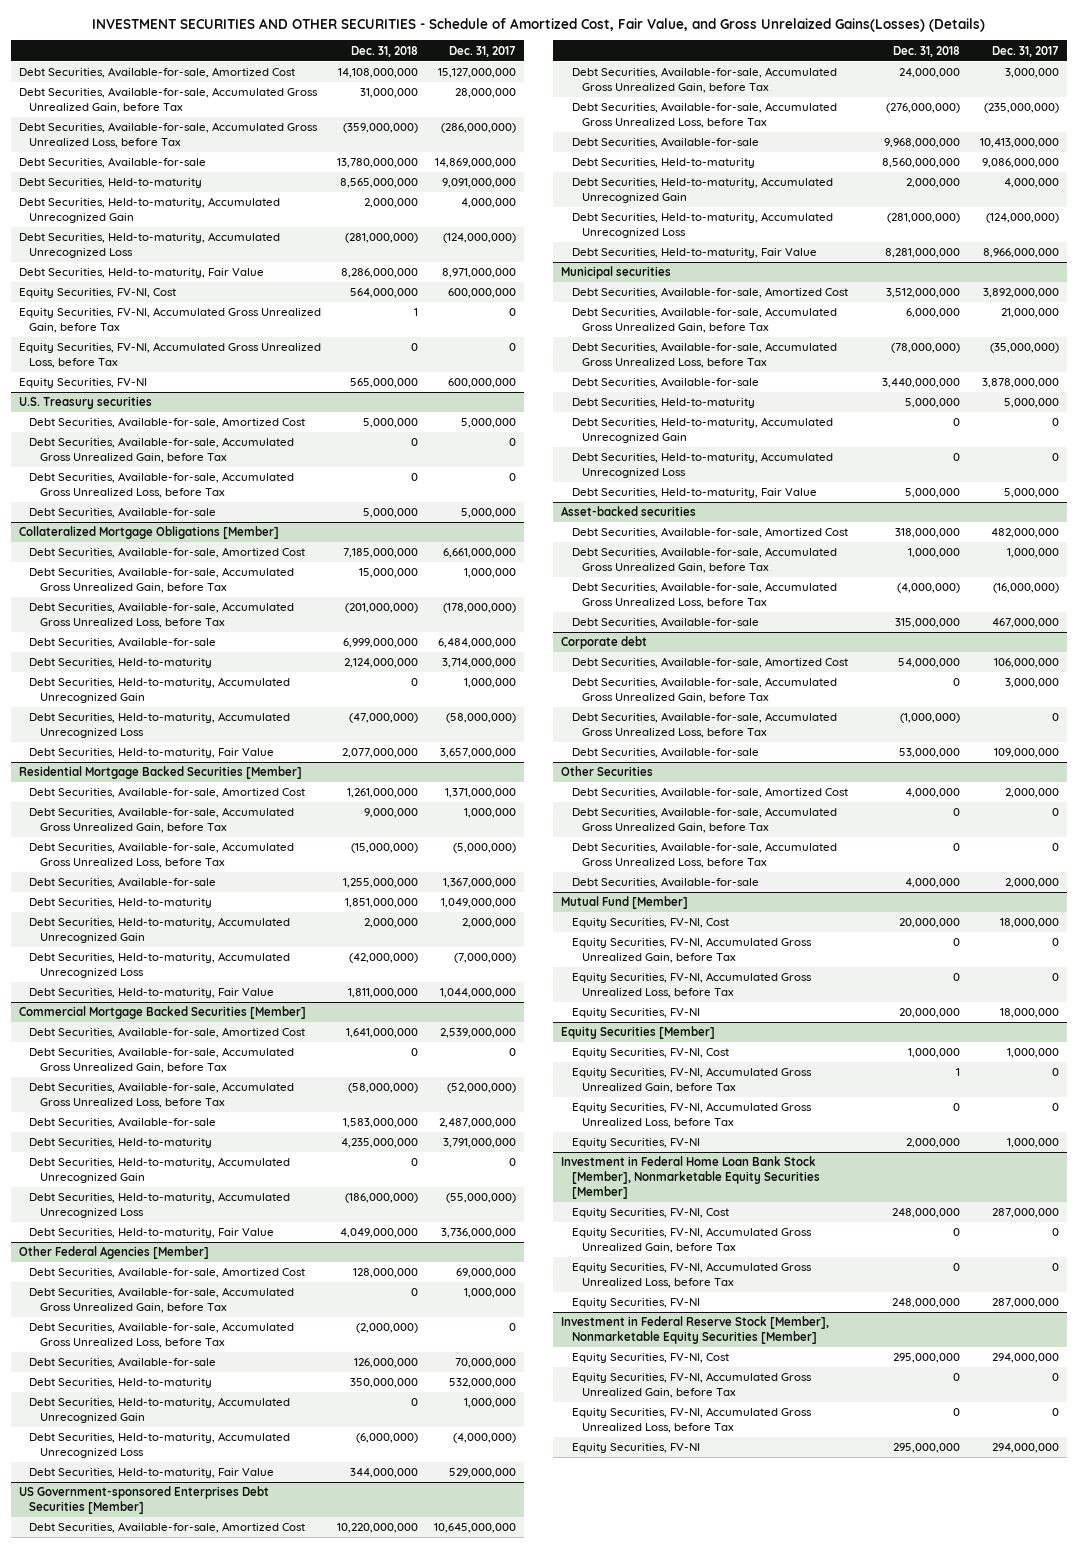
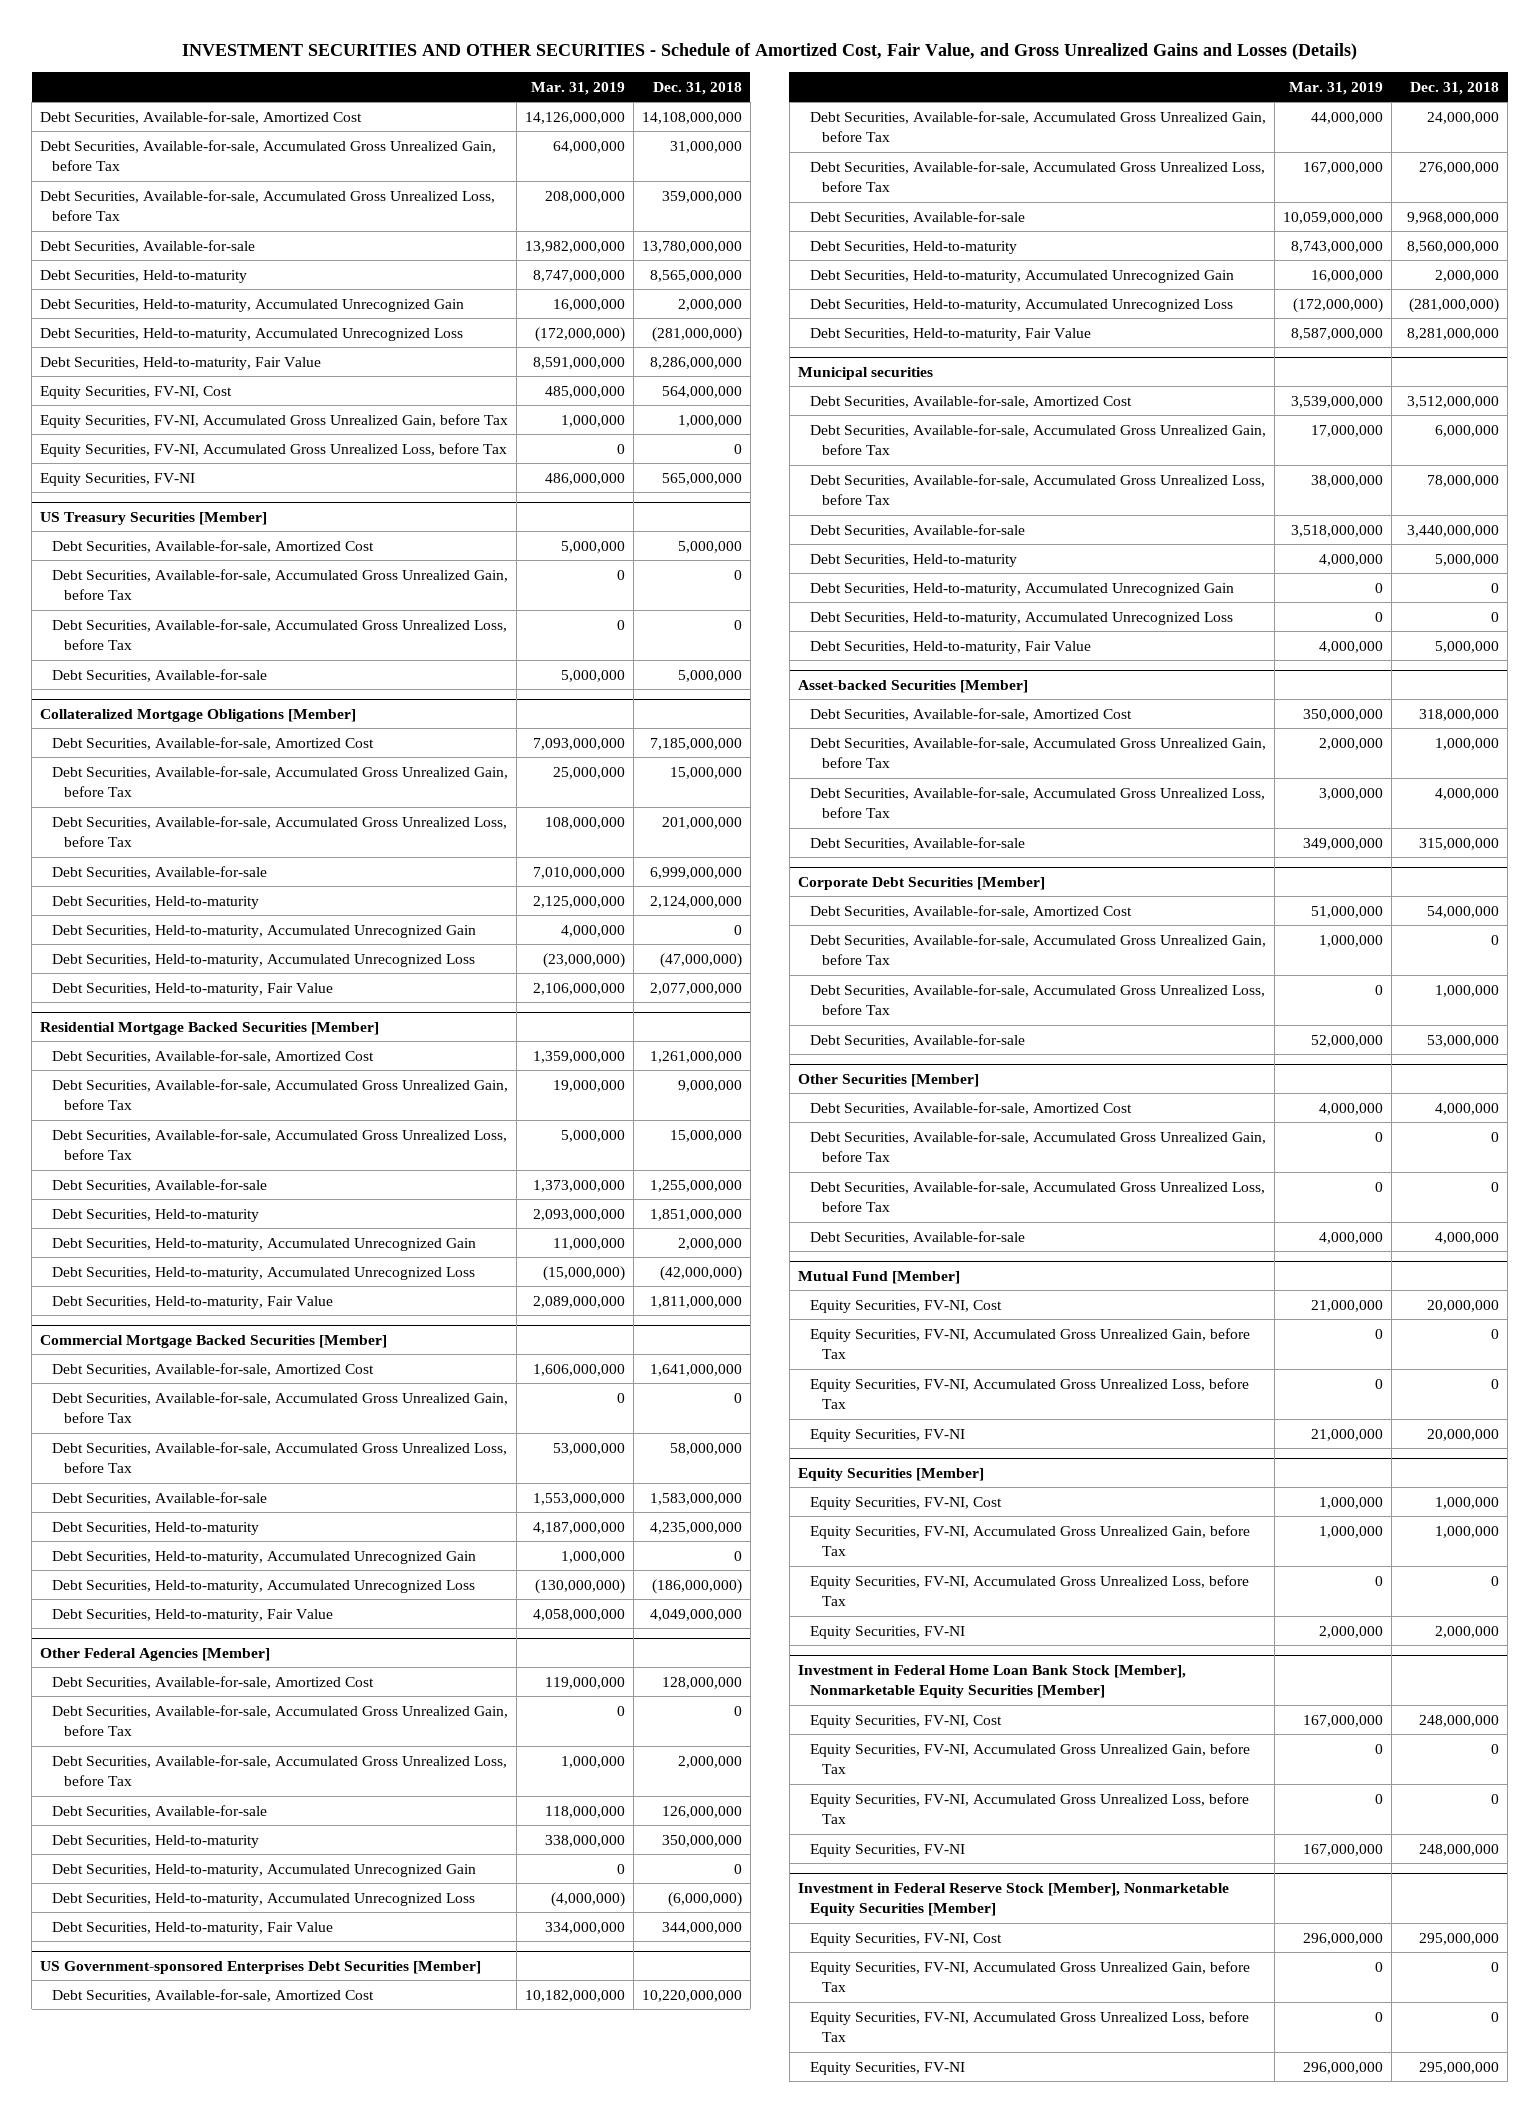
- INVESTMENT SECURITIES AND OTHER SECURITIES - Schedule of Amortized Cost, Fair Value, and Gross Unrelaized Gains(Losses) (Details)
+ INVESTMENT SECURITIES AND OTHER SECURITIES - Schedule of Amortized Cost, Fair Value, and Gross Unrealized Gains and Losses (Details)
- | Dec. 31, 2018 | Dec. 31, 2017
+ | Mar. 31, 2019 | Dec. 31, 2018
- Debt Securities, Available-for-sale, Accumulated Gross Unrealized Loss, before Tax | (359,000,000) | (286,000,000)
+ Debt Securities, Available-for-sale, Accumulated Gross Unrealized Loss, before Tax | 208,000,000 | 359,000,000
- Equity Securities, FV-NI, Accumulated Gross Unrealized Gain, before Tax | 1 | 0
+ Equity Securities, FV-NI, Accumulated Gross Unrealized Gain, before Tax | 1,000,000 | 1,000,000
- U.S. Treasury securities
+ US Treasury Securities [Member]
@ Collateralized Mortgage Obligations [Member]
- Debt Securities, Available-for-sale, Accumulated Gross Unrealized Loss, before Tax | (201,000,000) | (178,000,000)
+ Debt Securities, Available-for-sale, Accumulated Gross Unrealized Loss, before Tax | 108,000,000 | 201,000,000
@ Residential Mortgage Backed Securities [Member]
- Debt Securities, Available-for-sale, Accumulated Gross Unrealized Loss, before Tax | (15,000,000) | (5,000,000)
+ Debt Securities, Available-for-sale, Accumulated Gross Unrealized Loss, before Tax | 5,000,000 | 15,000,000
@ Commercial Mortgage Backed Securities [Member]
- Debt Securities, Available-for-sale, Accumulated Gross Unrealized Loss, before Tax | (58,000,000) | (52,000,000)
+ Debt Securities, Available-for-sale, Accumulated Gross Unrealized Loss, before Tax | 53,000,000 | 58,000,000
@ Other Federal Agencies [Member]
- Debt Securities, Available-for-sale, Accumulated Gross Unrealized Loss, before Tax | (2,000,000) | 0
+ Debt Securities, Available-for-sale, Accumulated Gross Unrealized Loss, before Tax | 1,000,000 | 2,000,000
@ US Government-sponsored Enterprises Debt Securities [Member]
- Debt Securities, Available-for-sale, Accumulated Gross Unrealized Loss, before Tax | (276,000,000) | (235,000,000)
+ Debt Securities, Available-for-sale, Accumulated Gross Unrealized Loss, before Tax | 167,000,000 | 276,000,000
@ Municipal securities
- Debt Securities, Available-for-sale, Accumulated Gross Unrealized Loss, before Tax | (78,000,000) | (35,000,000)
+ Debt Securities, Available-for-sale, Accumulated Gross Unrealized Loss, before Tax | 38,000,000 | 78,000,000
- Asset-backed securities
+ Asset-backed Securities [Member]
- Debt Securities, Available-for-sale, Accumulated Gross Unrealized Loss, before Tax | (4,000,000) | (16,000,000)
+ Debt Securities, Available-for-sale, Accumulated Gross Unrealized Loss, before Tax | 3,000,000 | 4,000,000
- Corporate debt
+ Corporate Debt Securities [Member]
- Debt Securities, Available-for-sale, Accumulated Gross Unrealized Loss, before Tax | (1,000,000) | 0
+ Debt Securities, Available-for-sale, Accumulated Gross Unrealized Loss, before Tax | 0 | 1,000,000
- Other Securities
+ Other Securities [Member]
@ Equity Securities [Member]
- Equity Securities, FV-NI, Accumulated Gross Unrealized Gain, before Tax | 1 | 0
+ Equity Securities, FV-NI, Accumulated Gross Unrealized Gain, before Tax | 1,000,000 | 1,000,000

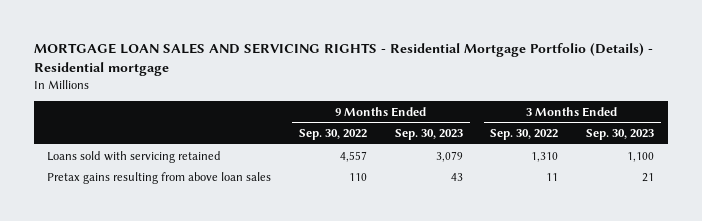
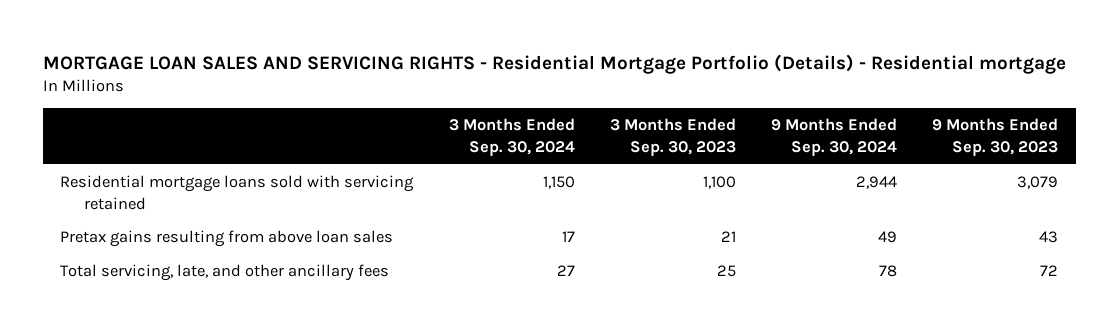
- | 9 Months Ended Sep. 30, 2022 | 9 Months Ended Sep. 30, 2023 | 3 Months Ended Sep. 30, 2022 | 3 Months Ended Sep. 30, 2023
+ | 3 Months Ended Sep. 30, 2024 | 3 Months Ended Sep. 30, 2023 | 9 Months Ended Sep. 30, 2024 | 9 Months Ended Sep. 30, 2023
- Loans sold with servicing retained | 4,557 | 3,079 | 1,310 | 1,100
+ Residential mortgage loans sold with servicing retained | 1,150 | 1,100 | 2,944 | 3,079
+ Total servicing, late, and other ancillary fees | 27 | 25 | 78 | 72

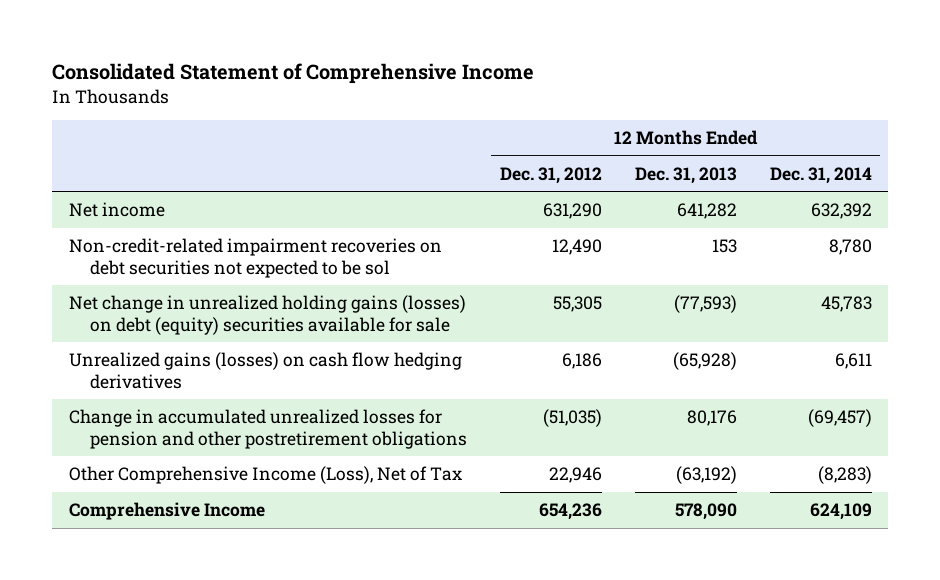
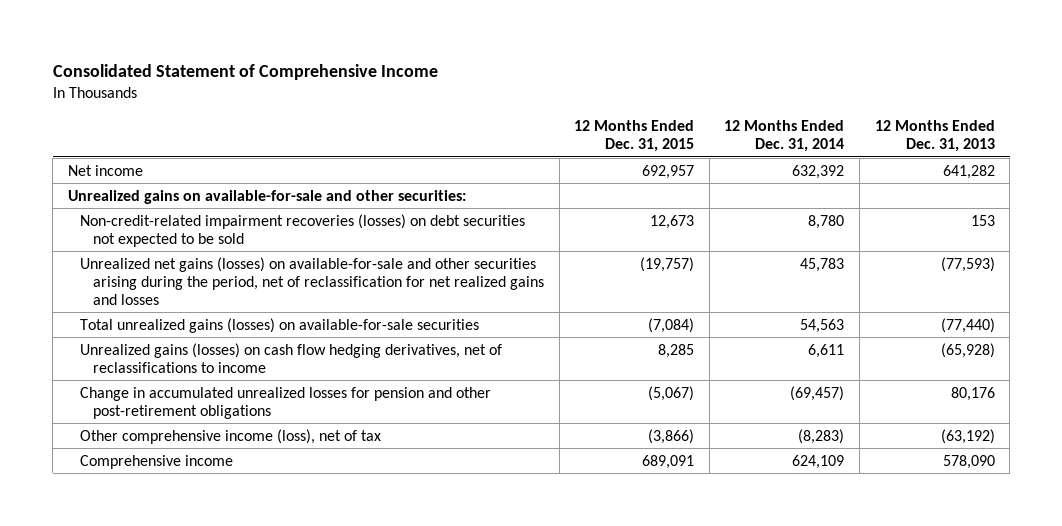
- | 12 Months Ended Dec. 31, 2012 | 12 Months Ended Dec. 31, 2013 | 12 Months Ended Dec. 31, 2014
+ | 12 Months Ended Dec. 31, 2015 | 12 Months Ended Dec. 31, 2014 | 12 Months Ended Dec. 31, 2013
- Non-credit-related impairment recoveries on debt securities not expected to be sol | 12,490 | 153 | 8,780
- Net change in unrealized holding gains (losses) on debt (equity) securities available for sale | 55,305 | (77,593) | 45,783
- Unrealized gains (losses) on cash flow hedging derivatives | 6,186 | (65,928) | 6,611
- Change in accumulated unrealized losses for pension and other postretirement obligations | (51,035) | 80,176 | (69,457)
- Other Comprehensive Income (Loss), Net of Tax | 22,946 | (63,192) | (8,283)
- Comprehensive Income | 654,236 | 578,090 | 624,109
+ Unrealized gains on available-for-sale and other securities:
+ Non-credit-related impairment recoveries (losses) on debt securities not expected to be sold | 12,673 | 8,780 | 153
+ Unrealized net gains (losses) on available-for-sale and other securities arising during the period, net of reclassification for net realized gains and losses | (19,757) | 45,783 | (77,593)
+ Total unrealized gains (losses) on available-for-sale securities | (7,084) | 54,563 | (77,440)
+ Unrealized gains (losses) on cash flow hedging derivatives, net of reclassifications to income | 8,285 | 6,611 | (65,928)
+ Change in accumulated unrealized losses for pension and other post-retirement obligations | (5,067) | (69,457) | 80,176
+ Other comprehensive income (loss), net of tax | (3,866) | (8,283) | (63,192)
+ Comprehensive income | 689,091 | 624,109 | 578,090

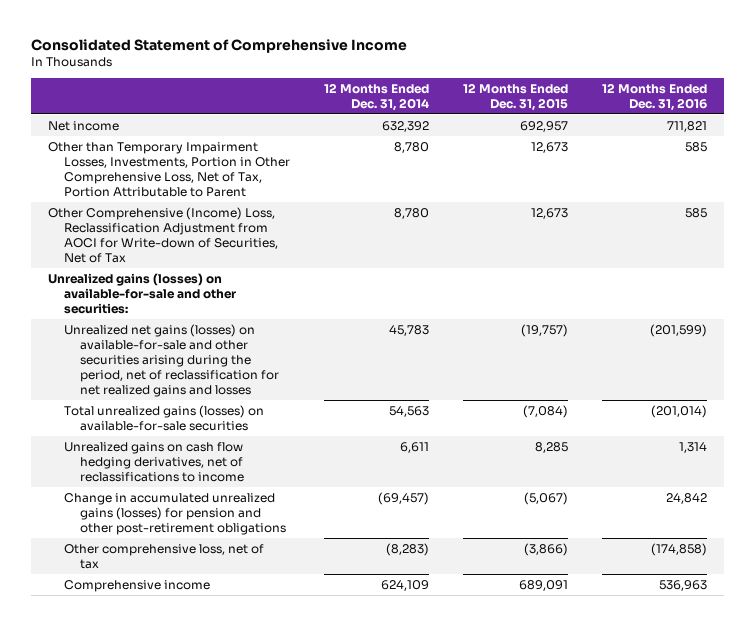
- | 12 Months Ended Dec. 31, 2015 | 12 Months Ended Dec. 31, 2014 | 12 Months Ended Dec. 31, 2013
+ | 12 Months Ended Dec. 31, 2014 | 12 Months Ended Dec. 31, 2015 | 12 Months Ended Dec. 31, 2016
- Unrealized gains on available-for-sale and other securities:
- Non-credit-related impairment recoveries (losses) on debt securities not expected to be sold | 12,673 | 8,780 | 153
+ Other than Temporary Impairment Losses, Investments, Portion in Other Comprehensive Loss, Net of Tax, Portion Attributable to Parent | 8,780 | 12,673 | 585
+ Other Comprehensive (Income) Loss, Reclassification Adjustment from AOCI for Write-down of Securities, Net of Tax | 8,780 | 12,673 | 585
+ Unrealized gains (losses) on available-for-sale and other securities:
- Unrealized gains (losses) on cash flow hedging derivatives, net of reclassifications to income | 8,285 | 6,611 | (65,928)
- Change in accumulated unrealized losses for pension and other post-retirement obligations | (5,067) | (69,457) | 80,176
- Other comprehensive income (loss), net of tax | (3,866) | (8,283) | (63,192)
+ Unrealized gains on cash flow hedging derivatives, net of reclassifications to income | 6,611 | 8,285 | 1,314
+ Change in accumulated unrealized gains (losses) for pension and other post-retirement obligations | (69,457) | (5,067) | 24,842
+ Other comprehensive loss, net of tax | (8,283) | (3,866) | (174,858)

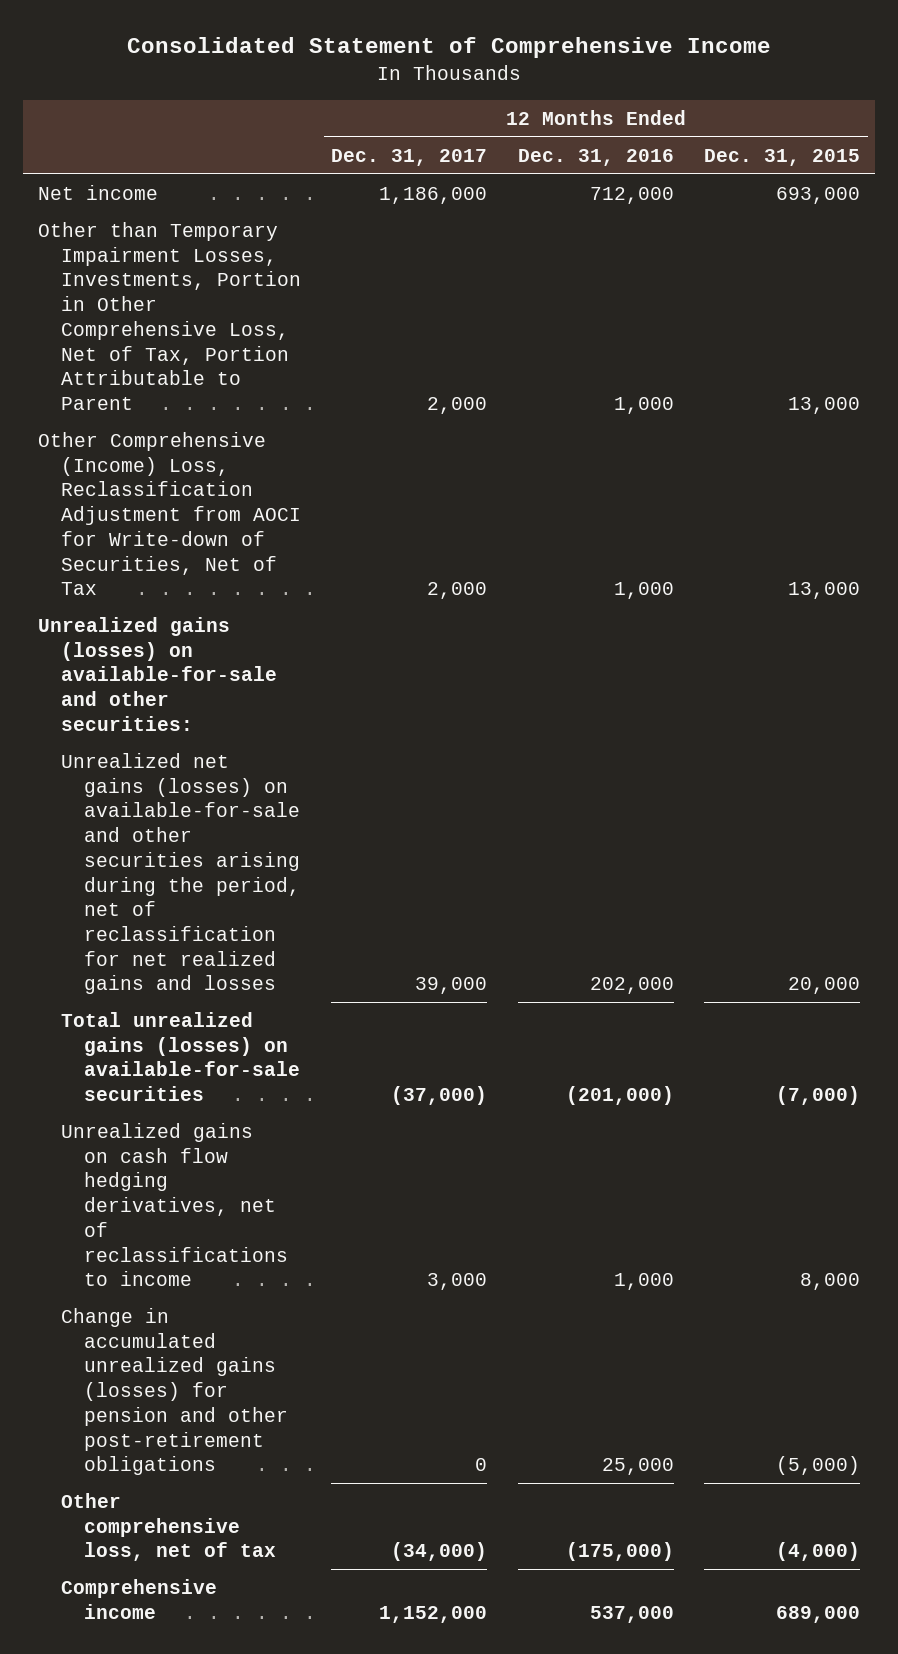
- | 12 Months Ended Dec. 31, 2014 | 12 Months Ended Dec. 31, 2015 | 12 Months Ended Dec. 31, 2016
+ | 12 Months Ended Dec. 31, 2017 | 12 Months Ended Dec. 31, 2016 | 12 Months Ended Dec. 31, 2015
- Net income | 632,392 | 692,957 | 711,821
- Other than Temporary Impairment Losses, Investments, Portion in Other Comprehensive Loss, Net of Tax, Portion Attributable to Parent | 8,780 | 12,673 | 585
- Other Comprehensive (Income) Loss, Reclassification Adjustment from AOCI for Write-down of Securities, Net of Tax | 8,780 | 12,673 | 585
+ Net income | 1,186,000 | 712,000 | 693,000
+ Other than Temporary Impairment Losses, Investments, Portion in Other Comprehensive Loss, Net of Tax, Portion Attributable to Parent | 2,000 | 1,000 | 13,000
+ Other Comprehensive (Income) Loss, Reclassification Adjustment from AOCI for Write-down of Securities, Net of Tax | 2,000 | 1,000 | 13,000
- Unrealized net gains (losses) on available-for-sale and other securities arising during the period, net of reclassification for net realized gains and losses | 45,783 | (19,757) | (201,599)
- Total unrealized gains (losses) on available-for-sale securities | 54,563 | (7,084) | (201,014)
- Unrealized gains on cash flow hedging derivatives, net of reclassifications to income | 6,611 | 8,285 | 1,314
- Change in accumulated unrealized gains (losses) for pension and other post-retirement obligations | (69,457) | (5,067) | 24,842
- Other comprehensive loss, net of tax | (8,283) | (3,866) | (174,858)
- Comprehensive income | 624,109 | 689,091 | 536,963
+ Unrealized net gains (losses) on available-for-sale and other securities arising during the period, net of reclassification for net realized gains and losses | 39,000 | 202,000 | 20,000
+ Total unrealized gains (losses) on available-for-sale securities | (37,000) | (201,000) | (7,000)
+ Unrealized gains on cash flow hedging derivatives, net of reclassifications to income | 3,000 | 1,000 | 8,000
+ Change in accumulated unrealized gains (losses) for pension and other post-retirement obligations | 0 | 25,000 | (5,000)
+ Other comprehensive loss, net of tax | (34,000) | (175,000) | (4,000)
+ Comprehensive income | 1,152,000 | 537,000 | 689,000

